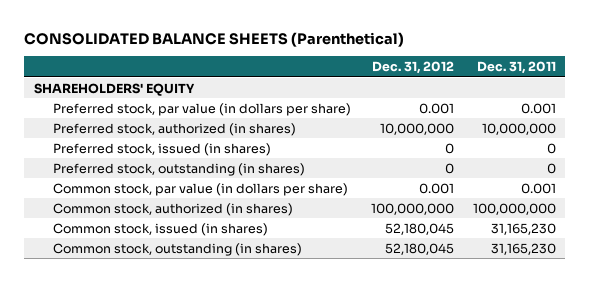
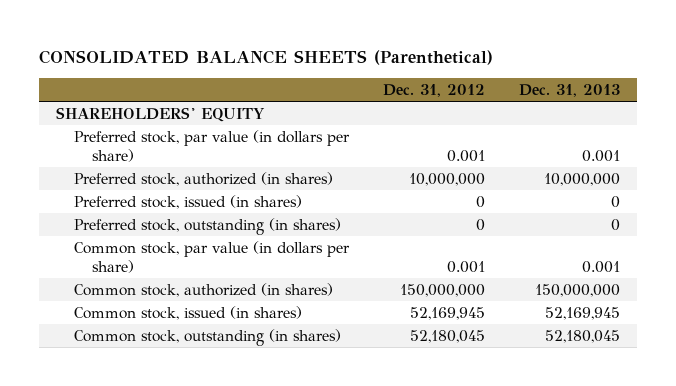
- | Dec. 31, 2012 | Dec. 31, 2011
+ | Dec. 31, 2012 | Dec. 31, 2013
- Common stock, authorized (in shares) | 100,000,000 | 100,000,000
- Common stock, issued (in shares) | 52,180,045 | 31,165,230
+ Common stock, authorized (in shares) | 150,000,000 | 150,000,000
+ Common stock, issued (in shares) | 52,169,945 | 52,169,945

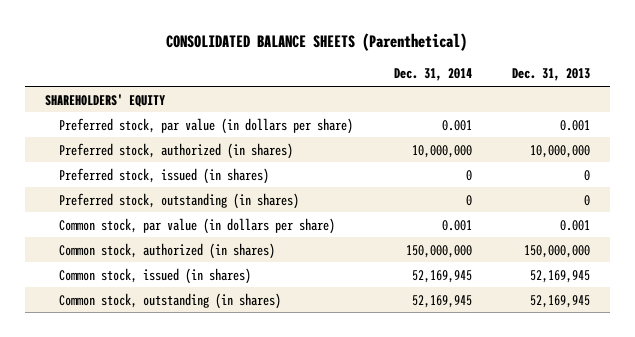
- | Dec. 31, 2012 | Dec. 31, 2013
+ | Dec. 31, 2014 | Dec. 31, 2013
- Common stock, outstanding (in shares) | 52,180,045 | 52,180,045
+ Common stock, outstanding (in shares) | 52,169,945 | 52,169,945

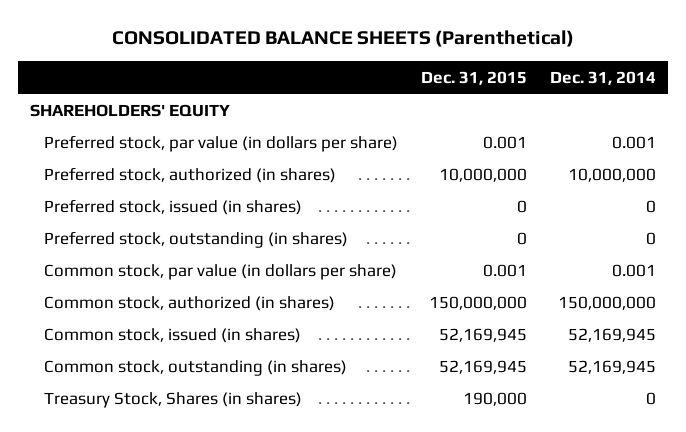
- | Dec. 31, 2014 | Dec. 31, 2013
+ | Dec. 31, 2015 | Dec. 31, 2014
+ Treasury Stock, Shares (in shares) | 190,000 | 0

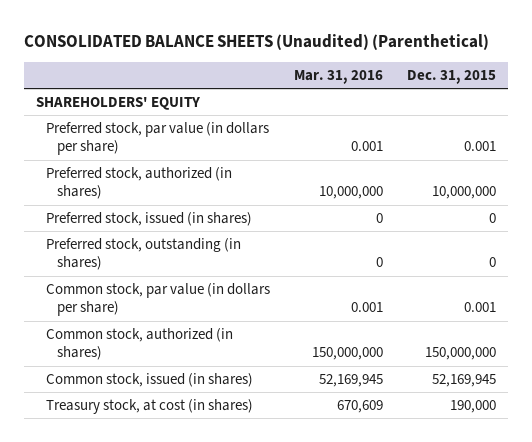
- CONSOLIDATED BALANCE SHEETS (Parenthetical)
+ CONSOLIDATED BALANCE SHEETS (Unaudited) (Parenthetical)
- | Dec. 31, 2015 | Dec. 31, 2014
+ | Mar. 31, 2016 | Dec. 31, 2015
- Common stock, outstanding (in shares) | 52,169,945 | 52,169,945
- Treasury Stock, Shares (in shares) | 190,000 | 0
+ Treasury stock, at cost (in shares) | 670,609 | 190,000

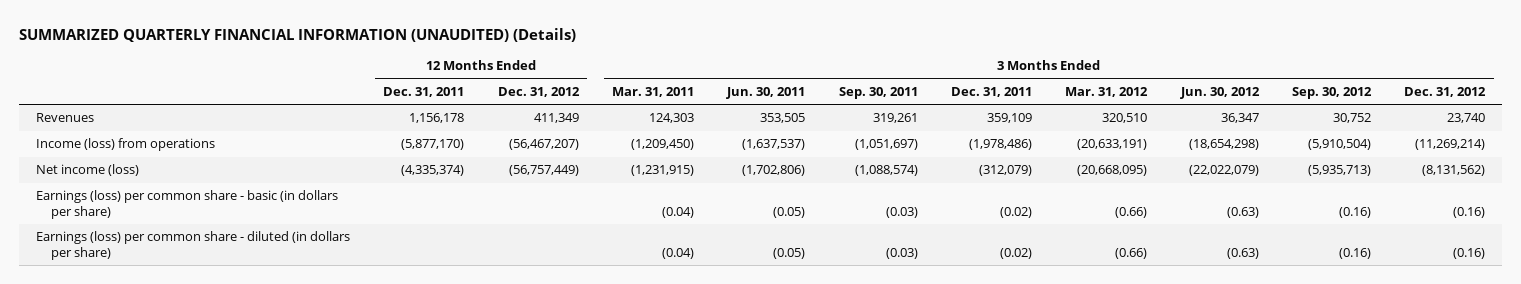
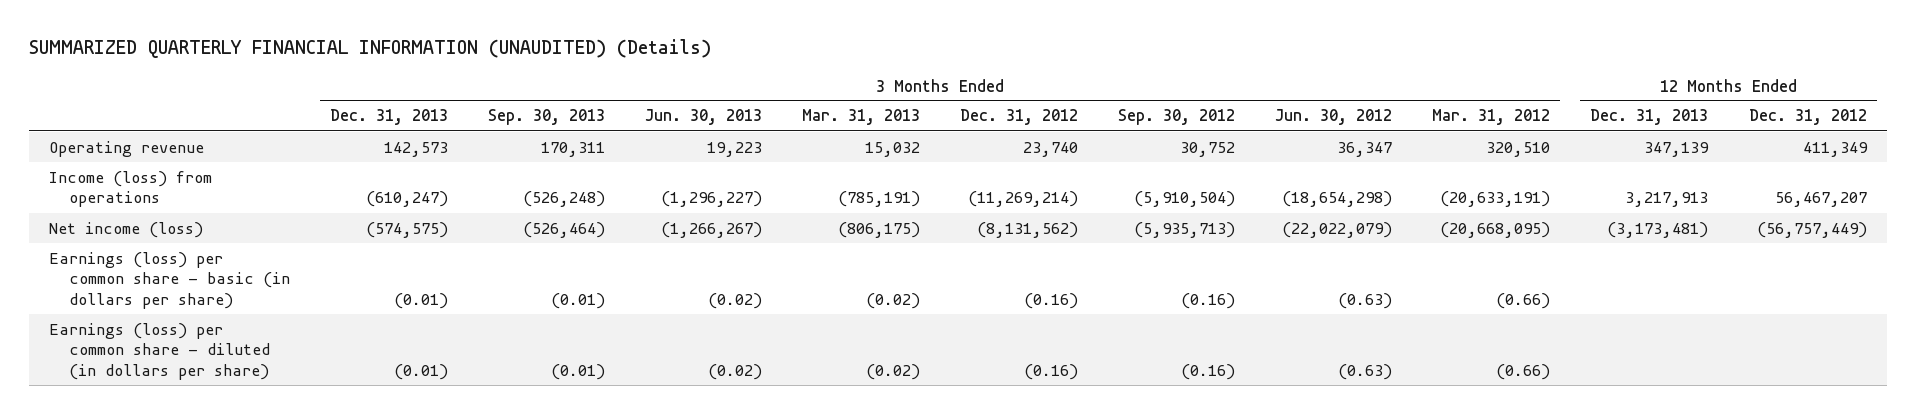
- | 12 Months Ended Dec. 31, 2011 | 12 Months Ended Dec. 31, 2012 | 3 Months Ended Mar. 31, 2011 | 3 Months Ended Jun. 30, 2011 | 3 Months Ended Sep. 30, 2011 | 3 Months Ended Dec. 31, 2011 | 3 Months Ended Mar. 31, 2012 | 3 Months Ended Jun. 30, 2012 | 3 Months Ended Sep. 30, 2012 | 3 Months Ended Dec. 31, 2012
+ | 3 Months Ended Dec. 31, 2013 | 3 Months Ended Sep. 30, 2013 | 3 Months Ended Jun. 30, 2013 | 3 Months Ended Mar. 31, 2013 | 3 Months Ended Dec. 31, 2012 | 3 Months Ended Sep. 30, 2012 | 3 Months Ended Jun. 30, 2012 | 3 Months Ended Mar. 31, 2012 | 12 Months Ended Dec. 31, 2013 | 12 Months Ended Dec. 31, 2012
- Revenues | 1,156,178 | 411,349 | 124,303 | 353,505 | 319,261 | 359,109 | 320,510 | 36,347 | 30,752 | 23,740
- Income (loss) from operations | (5,877,170) | (56,467,207) | (1,209,450) | (1,637,537) | (1,051,697) | (1,978,486) | (20,633,191) | (18,654,298) | (5,910,504) | (11,269,214)
+ Operating revenue | 142,573 | 170,311 | 19,223 | 15,032 | 23,740 | 30,752 | 36,347 | 320,510 | 347,139 | 411,349
+ Income (loss) from operations | (610,247) | (526,248) | (1,296,227) | (785,191) | (11,269,214) | (5,910,504) | (18,654,298) | (20,633,191) | 3,217,913 | 56,467,207

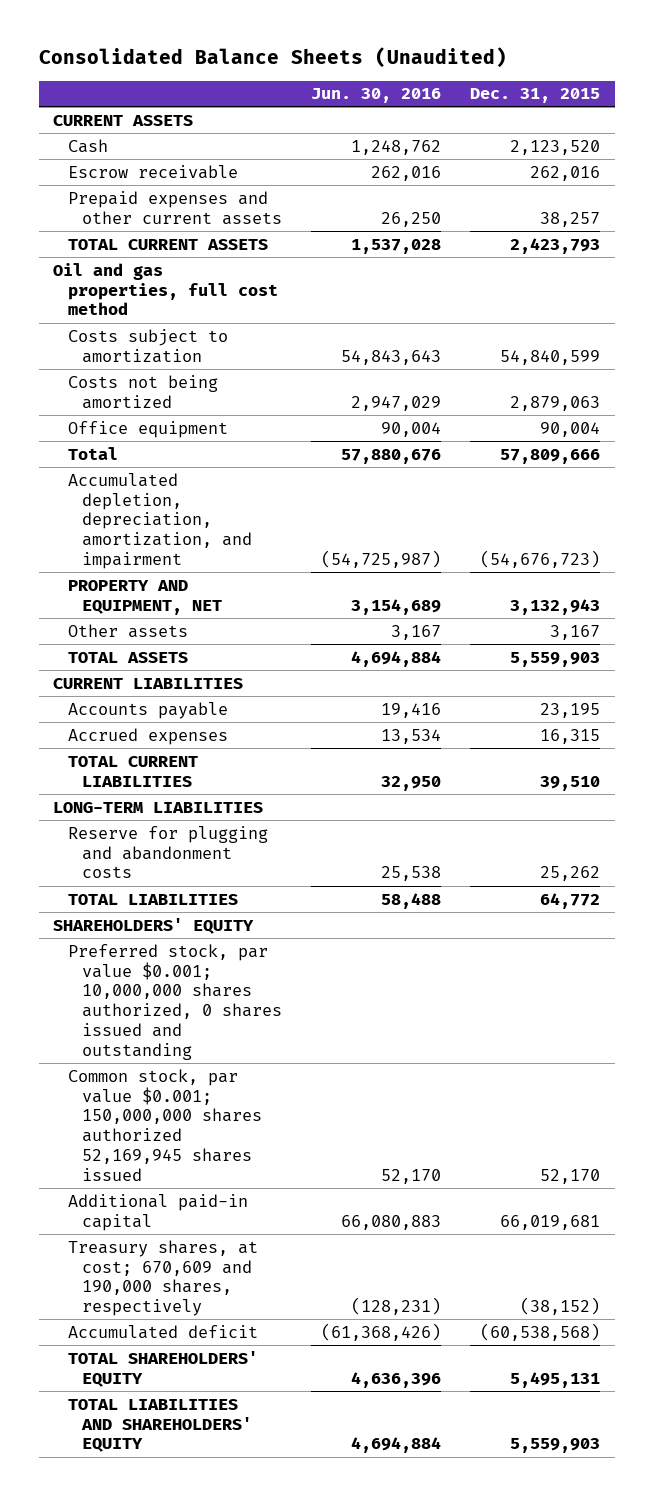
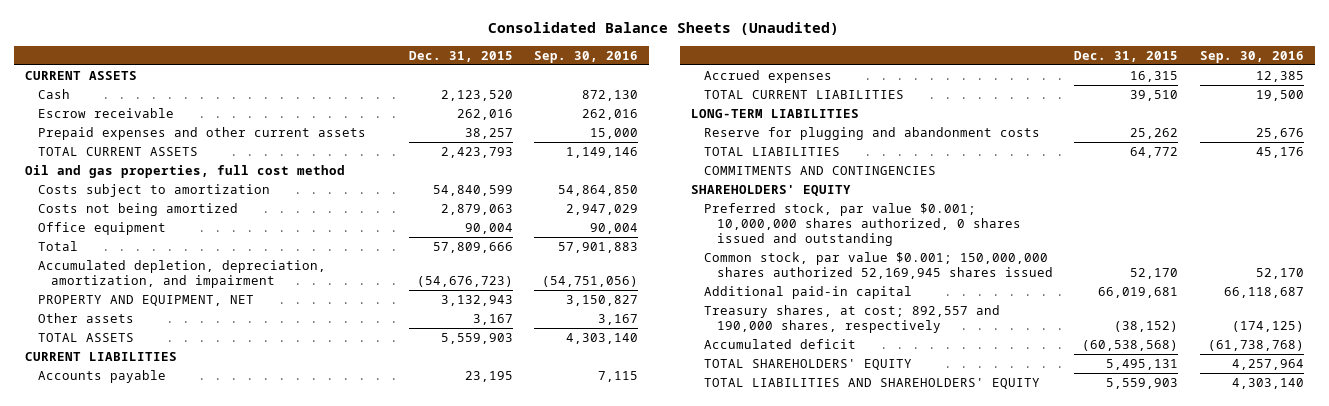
- | Jun. 30, 2016 | Dec. 31, 2015
+ | Dec. 31, 2015 | Sep. 30, 2016
+ COMMITMENTS AND CONTINGENCIES
- Treasury shares, at cost; 670,609 and 190,000 shares, respectively | (128,231) | (38,152)
+ Treasury shares, at cost; 892,557 and 190,000 shares, respectively | (38,152) | (174,125)

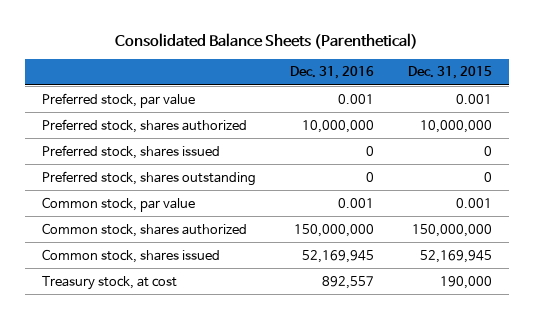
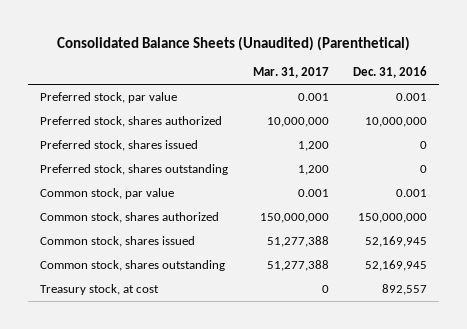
- Consolidated Balance Sheets (Parenthetical)
+ Consolidated Balance Sheets (Unaudited) (Parenthetical)
- | Dec. 31, 2016 | Dec. 31, 2015
+ | Mar. 31, 2017 | Dec. 31, 2016
+ Common stock, shares outstanding | 51,277,388 | 52,169,945

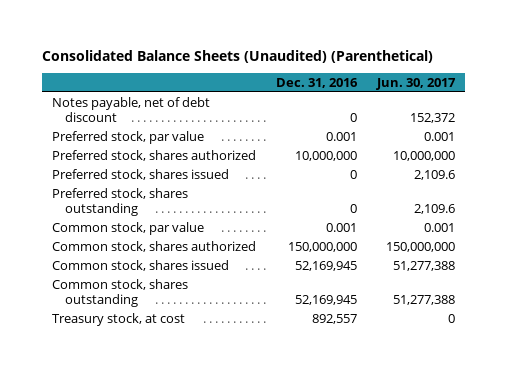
- | Mar. 31, 2017 | Dec. 31, 2016
+ | Dec. 31, 2016 | Jun. 30, 2017
+ Notes payable, net of debt discount | 0 | 152,372

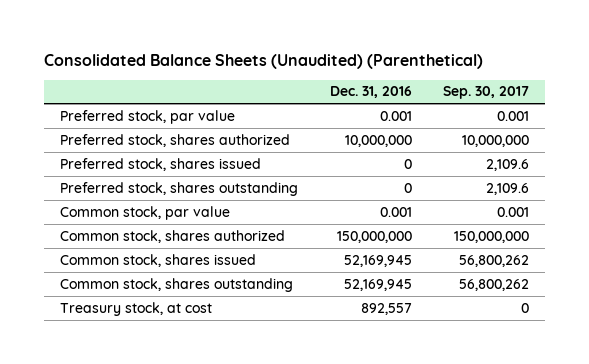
- | Dec. 31, 2016 | Jun. 30, 2017
+ | Dec. 31, 2016 | Sep. 30, 2017
- Notes payable, net of debt discount | 0 | 152,372

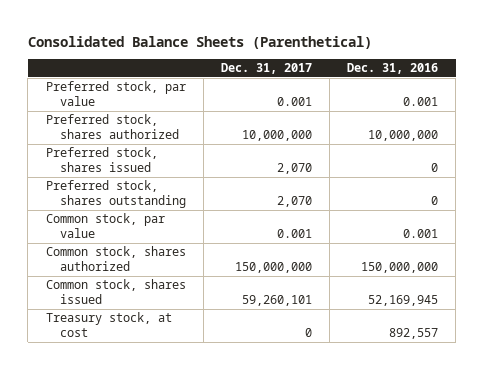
- Consolidated Balance Sheets (Unaudited) (Parenthetical)
+ Consolidated Balance Sheets (Parenthetical)
- | Dec. 31, 2016 | Sep. 30, 2017
+ | Dec. 31, 2017 | Dec. 31, 2016
- Common stock, shares outstanding | 52,169,945 | 56,800,262

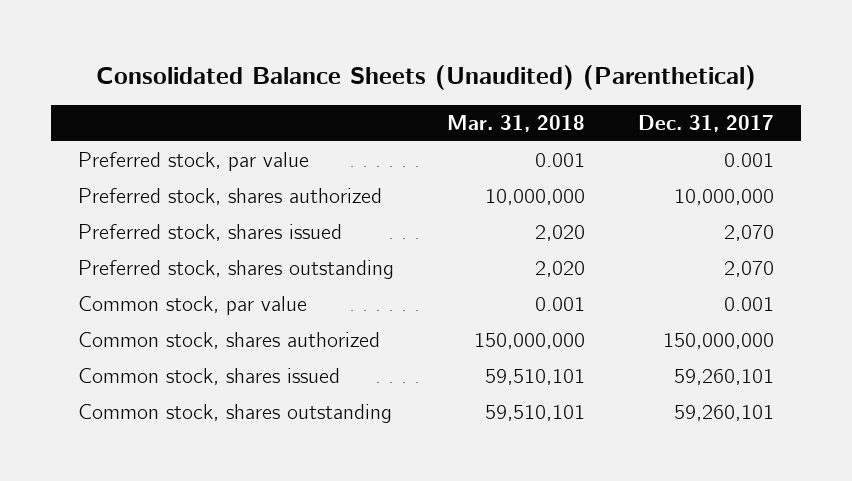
- Consolidated Balance Sheets (Parenthetical)
+ Consolidated Balance Sheets (Unaudited) (Parenthetical)
- | Dec. 31, 2017 | Dec. 31, 2016
+ | Mar. 31, 2018 | Dec. 31, 2017
- Treasury stock, at cost | 0 | 892,557
+ Common stock, shares outstanding | 59,510,101 | 59,260,101

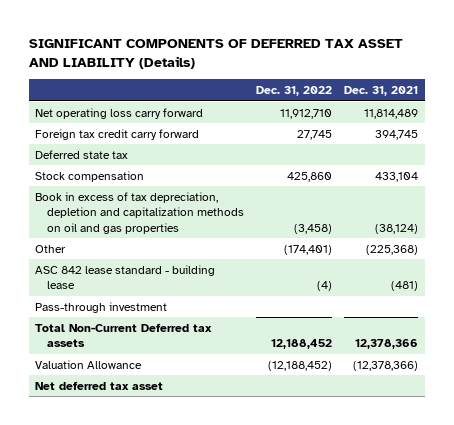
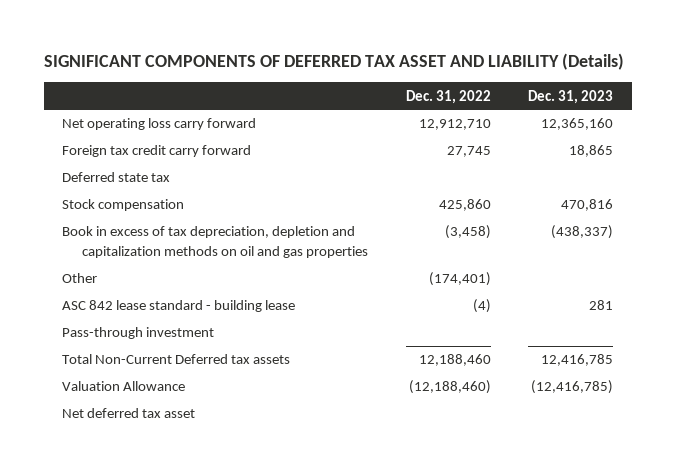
- | Dec. 31, 2022 | Dec. 31, 2021
+ | Dec. 31, 2022 | Dec. 31, 2023
- Net operating loss carry forward | 11,912,710 | 11,814,489
+ Net operating loss carry forward | 12,912,710 | 12,365,160
- Total Non-Current Deferred tax assets | 12,188,452 | 12,378,366
- Valuation Allowance | (12,188,452) | (12,378,366)
+ Total Non-Current Deferred tax assets | 12,188,460 | 12,416,785
+ Valuation Allowance | (12,188,460) | (12,416,785)

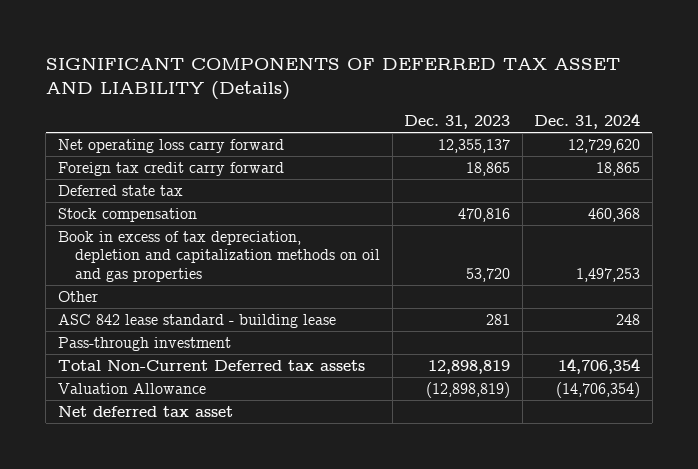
- | Dec. 31, 2022 | Dec. 31, 2023
+ | Dec. 31, 2023 | Dec. 31, 2024
- Net operating loss carry forward | 12,912,710 | 12,365,160
+ Net operating loss carry forward | 12,355,137 | 12,729,620
- Book in excess of tax depreciation, depletion and capitalization methods on oil and gas properties | (3,458) | (438,337)
+ Book in excess of tax depreciation, depletion and capitalization methods on oil and gas properties | 53,720 | 1,497,253
- Total Non-Current Deferred tax assets | 12,188,460 | 12,416,785
- Valuation Allowance | (12,188,460) | (12,416,785)
+ Total Non-Current Deferred tax assets | 12,898,819 | 14,706,354
+ Valuation Allowance | (12,898,819) | (14,706,354)

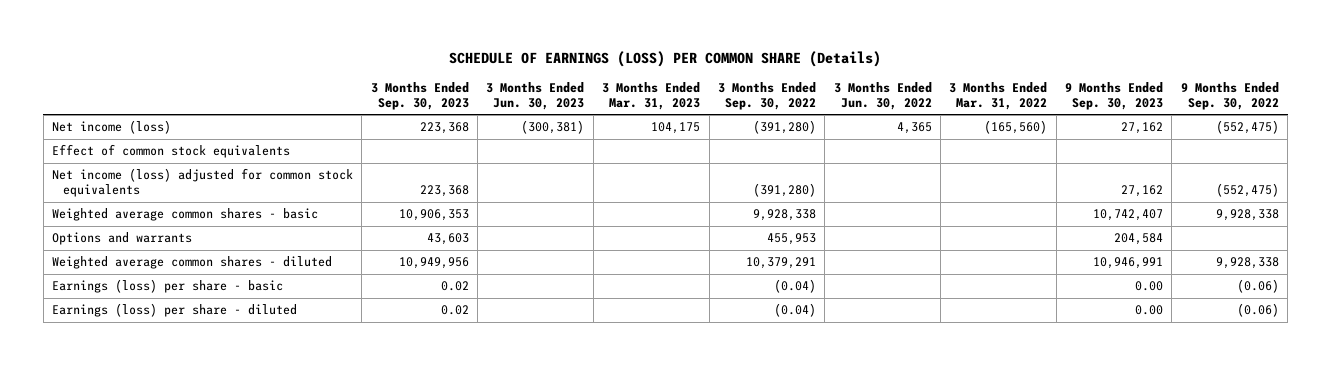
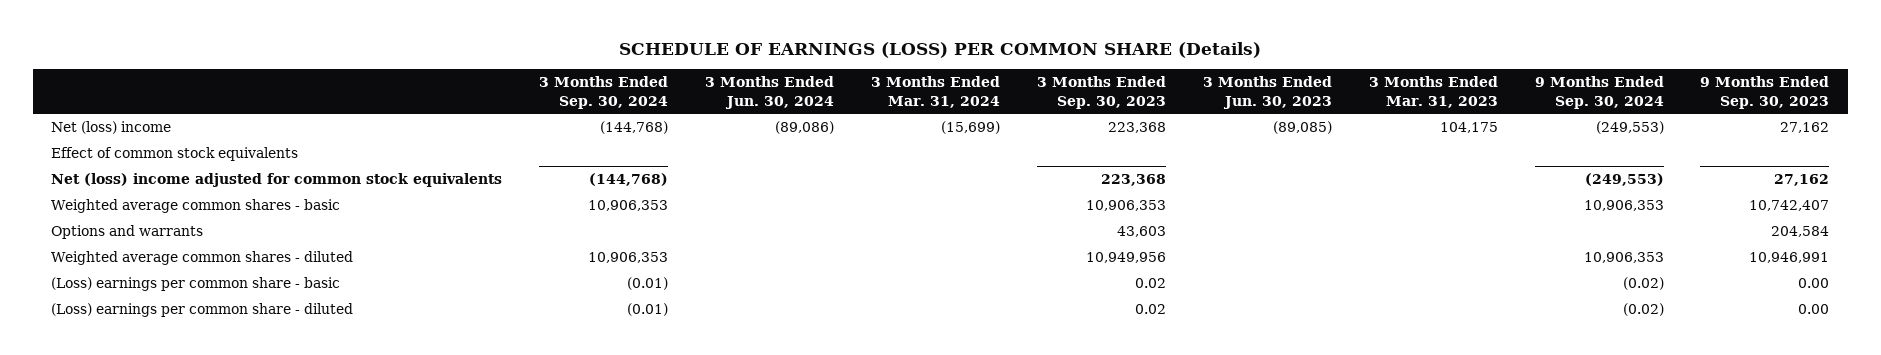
- | 3 Months Ended Sep. 30, 2023 | 3 Months Ended Jun. 30, 2023 | 3 Months Ended Mar. 31, 2023 | 3 Months Ended Sep. 30, 2022 | 3 Months Ended Jun. 30, 2022 | 3 Months Ended Mar. 31, 2022 | 9 Months Ended Sep. 30, 2023 | 9 Months Ended Sep. 30, 2022
+ | 3 Months Ended Sep. 30, 2024 | 3 Months Ended Jun. 30, 2024 | 3 Months Ended Mar. 31, 2024 | 3 Months Ended Sep. 30, 2023 | 3 Months Ended Jun. 30, 2023 | 3 Months Ended Mar. 31, 2023 | 9 Months Ended Sep. 30, 2024 | 9 Months Ended Sep. 30, 2023
- Net income (loss) | 223,368 | (300,381) | 104,175 | (391,280) | 4,365 | (165,560) | 27,162 | (552,475)
+ Net (loss) income | (144,768) | (89,086) | (15,699) | 223,368 | (89,085) | 104,175 | (249,553) | 27,162
- Net income (loss) adjusted for common stock equivalents | 223,368 | | | (391,280) | | | 27,162 | (552,475)
+ Net (loss) income adjusted for common stock equivalents | (144,768) | | | 223,368 | | | (249,553) | 27,162
- Earnings (loss) per share - basic | 0.02 | | | (0.04) | | | 0.00 | (0.06)
- Earnings (loss) per share - diluted | 0.02 | | | (0.04) | | | 0.00 | (0.06)
+ (Loss) earnings per common share - basic | (0.01) | | | 0.02 | | | (0.02) | 0.00
+ (Loss) earnings per common share - diluted | (0.01) | | | 0.02 | | | (0.02) | 0.00

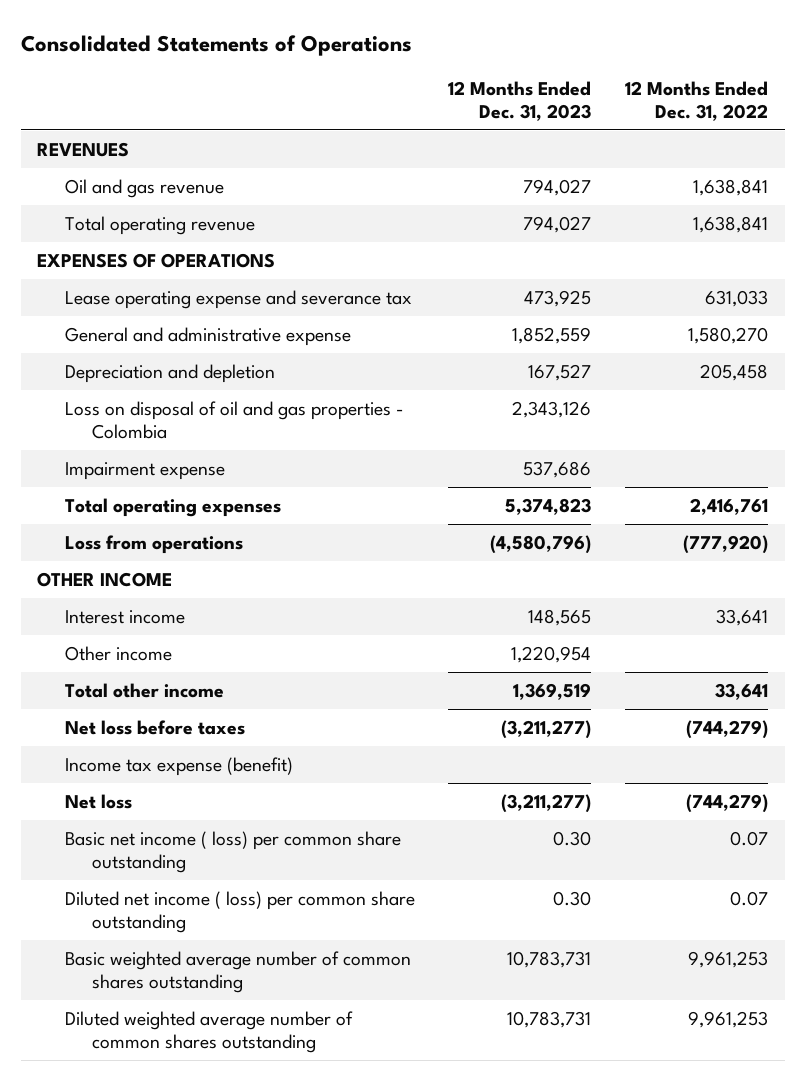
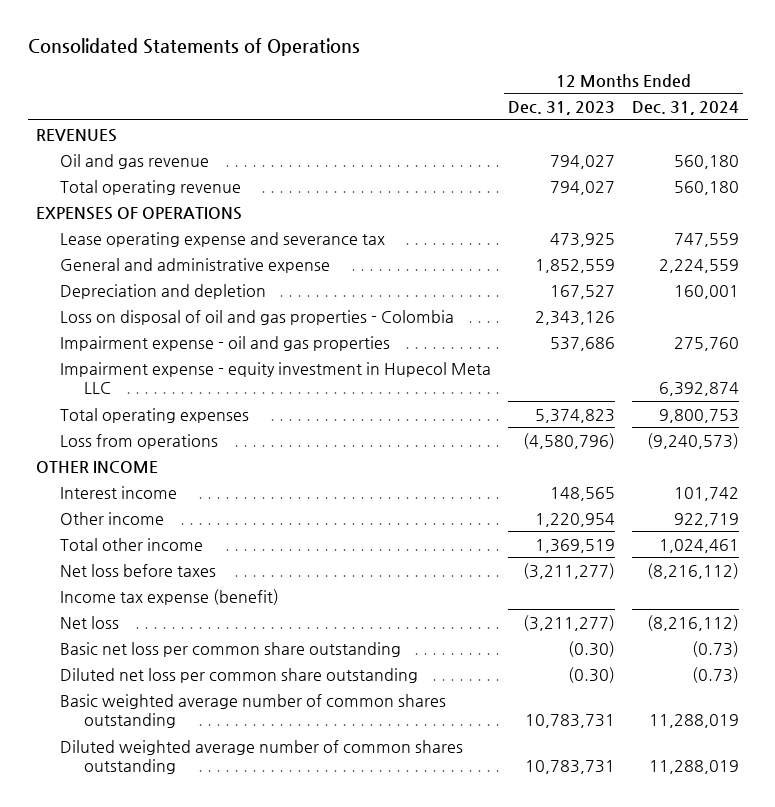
- | 12 Months Ended Dec. 31, 2023 | 12 Months Ended Dec. 31, 2022
+ | 12 Months Ended Dec. 31, 2023 | 12 Months Ended Dec. 31, 2024
- Impairment expense | 537,686 |
+ Impairment expense - oil and gas properties | 537,686 | 275,760
+ Impairment expense - equity investment in Hupecol Meta LLC | | 6,392,874
- Basic net income ( loss) per common share outstanding | 0.30 | 0.07
- Diluted net income ( loss) per common share outstanding | 0.30 | 0.07
+ Basic net loss per common share outstanding | (0.30) | (0.73)
+ Diluted net loss per common share outstanding | (0.30) | (0.73)

